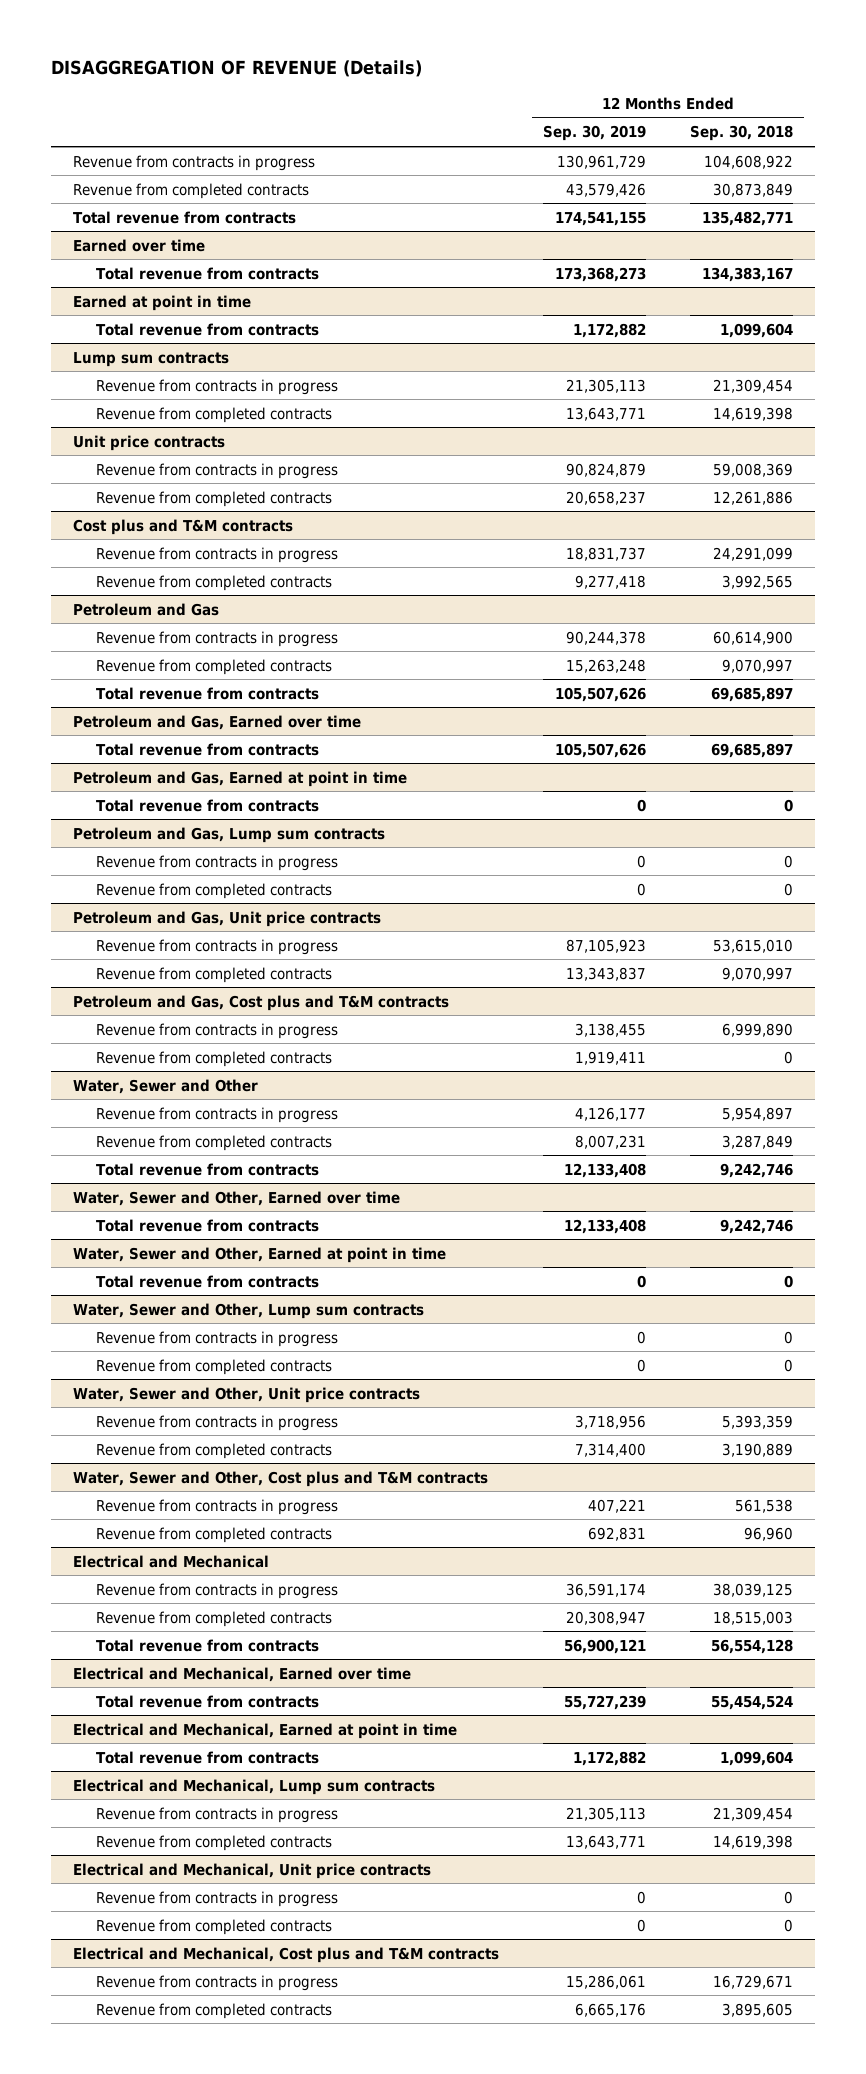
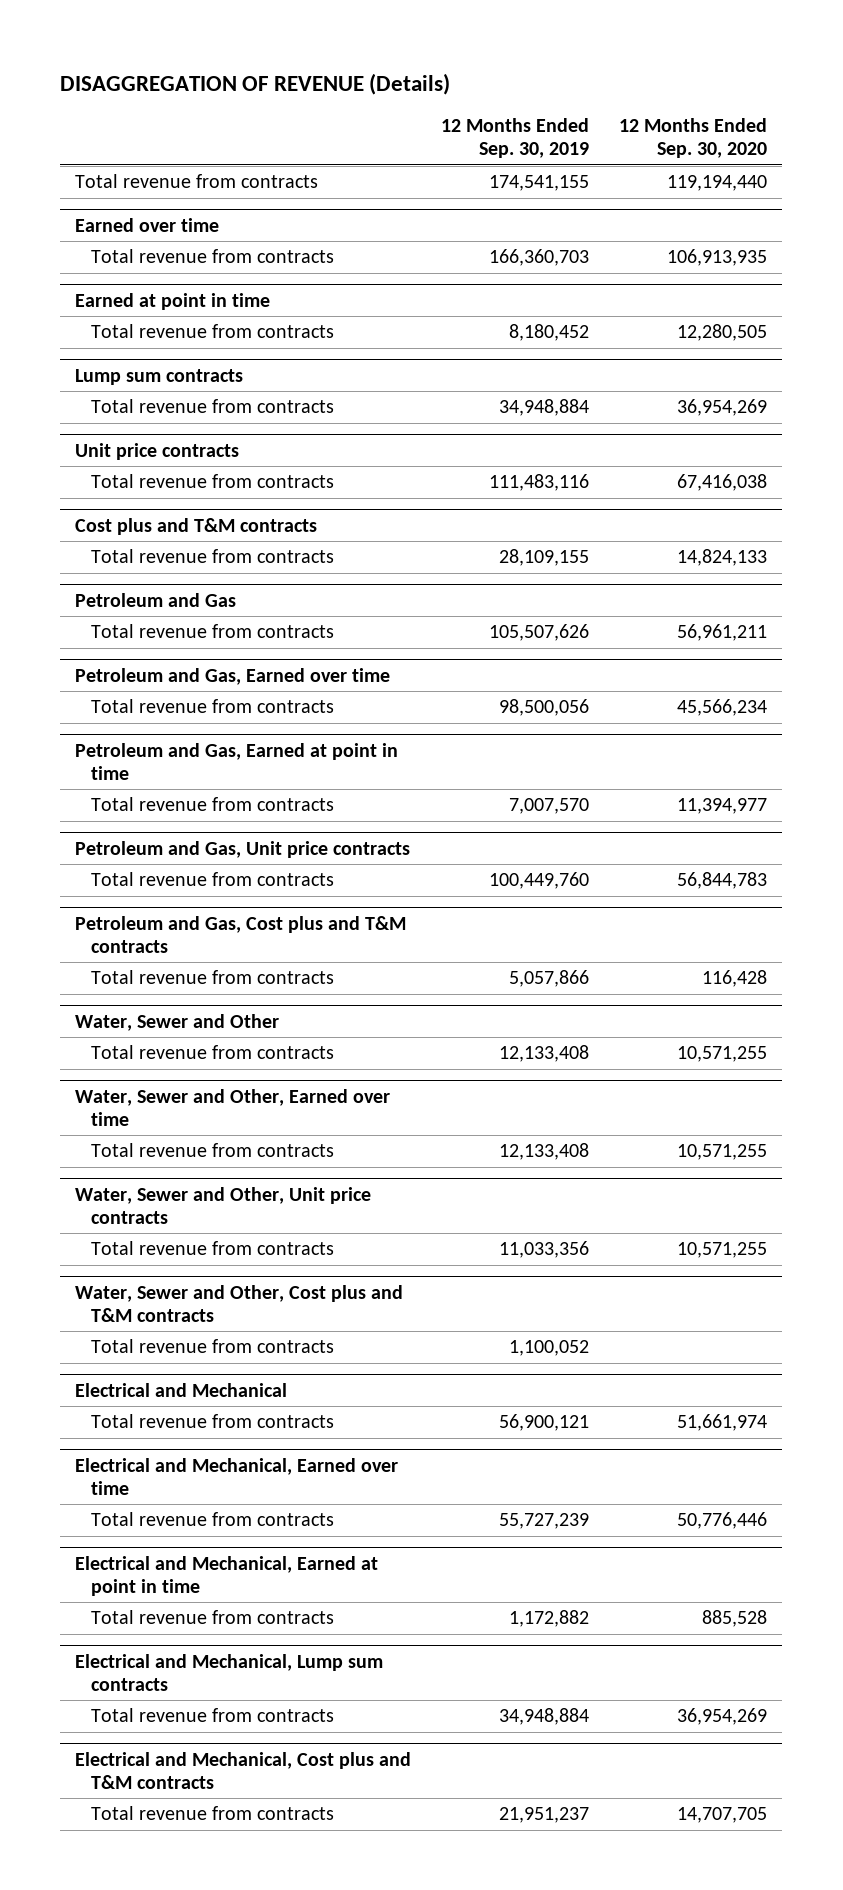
- | 12 Months Ended Sep. 30, 2019 | 12 Months Ended Sep. 30, 2018
+ | 12 Months Ended Sep. 30, 2019 | 12 Months Ended Sep. 30, 2020
- Revenue from contracts in progress | 130,961,729 | 104,608,922
- Revenue from completed contracts | 43,579,426 | 30,873,849
@ Earned over time
- Total revenue from contracts | 173,368,273 | 134,383,167
+ Total revenue from contracts | 166,360,703 | 106,913,935
@ Earned at point in time
- Total revenue from contracts | 1,172,882 | 1,099,604
+ Total revenue from contracts | 8,180,452 | 12,280,505
@ Lump sum contracts
- Revenue from contracts in progress | 21,305,113 | 21,309,454
- Revenue from completed contracts | 13,643,771 | 14,619,398
+ Total revenue from contracts | 34,948,884 | 36,954,269
@ Unit price contracts
- Revenue from contracts in progress | 90,824,879 | 59,008,369
- Revenue from completed contracts | 20,658,237 | 12,261,886
+ Total revenue from contracts | 111,483,116 | 67,416,038
@ Cost plus and T&M contracts
- Revenue from contracts in progress | 18,831,737 | 24,291,099
- Revenue from completed contracts | 9,277,418 | 3,992,565
+ Total revenue from contracts | 28,109,155 | 14,824,133
@ Petroleum and Gas
- Revenue from contracts in progress | 90,244,378 | 60,614,900
- Revenue from completed contracts | 15,263,248 | 9,070,997
@ Petroleum and Gas, Earned over time
- Total revenue from contracts | 105,507,626 | 69,685,897
+ Total revenue from contracts | 98,500,056 | 45,566,234
@ Petroleum and Gas, Earned at point in time
- Total revenue from contracts | 0 | 0
- Petroleum and Gas, Lump sum contracts
- Revenue from contracts in progress | 0 | 0
- Revenue from completed contracts | 0 | 0
@ Petroleum and Gas, Earned at point in time
+ Total revenue from contracts | 7,007,570 | 11,394,977
@ Petroleum and Gas, Unit price contracts
- Revenue from contracts in progress | 87,105,923 | 53,615,010
- Revenue from completed contracts | 13,343,837 | 9,070,997
+ Total revenue from contracts | 100,449,760 | 56,844,783
@ Petroleum and Gas, Cost plus and T&M contracts
- Revenue from contracts in progress | 3,138,455 | 6,999,890
- Revenue from completed contracts | 1,919,411 | 0
+ Total revenue from contracts | 5,057,866 | 116,428
@ Water, Sewer and Other
- Revenue from contracts in progress | 4,126,177 | 5,954,897
- Revenue from completed contracts | 8,007,231 | 3,287,849
- Water, Sewer and Other, Earned at point in time
- Total revenue from contracts | 0 | 0
- Water, Sewer and Other, Lump sum contracts
- Revenue from contracts in progress | 0 | 0
- Revenue from completed contracts | 0 | 0
@ Water, Sewer and Other, Unit price contracts
- Revenue from contracts in progress | 3,718,956 | 5,393,359
- Revenue from completed contracts | 7,314,400 | 3,190,889
+ Total revenue from contracts | 11,033,356 | 10,571,255
@ Water, Sewer and Other, Cost plus and T&M contracts
- Revenue from contracts in progress | 407,221 | 561,538
- Revenue from completed contracts | 692,831 | 96,960
+ Total revenue from contracts | 1,100,052 |
@ Electrical and Mechanical
- Revenue from contracts in progress | 36,591,174 | 38,039,125
- Revenue from completed contracts | 20,308,947 | 18,515,003
@ Electrical and Mechanical, Lump sum contracts
- Revenue from contracts in progress | 21,305,113 | 21,309,454
- Revenue from completed contracts | 13,643,771 | 14,619,398
- Electrical and Mechanical, Unit price contracts
- Revenue from contracts in progress | 0 | 0
- Revenue from completed contracts | 0 | 0
@ Electrical and Mechanical, Lump sum contracts
+ Total revenue from contracts | 34,948,884 | 36,954,269
@ Electrical and Mechanical, Cost plus and T&M contracts
- Revenue from contracts in progress | 15,286,061 | 16,729,671
- Revenue from completed contracts | 6,665,176 | 3,895,605
+ Total revenue from contracts | 21,951,237 | 14,707,705

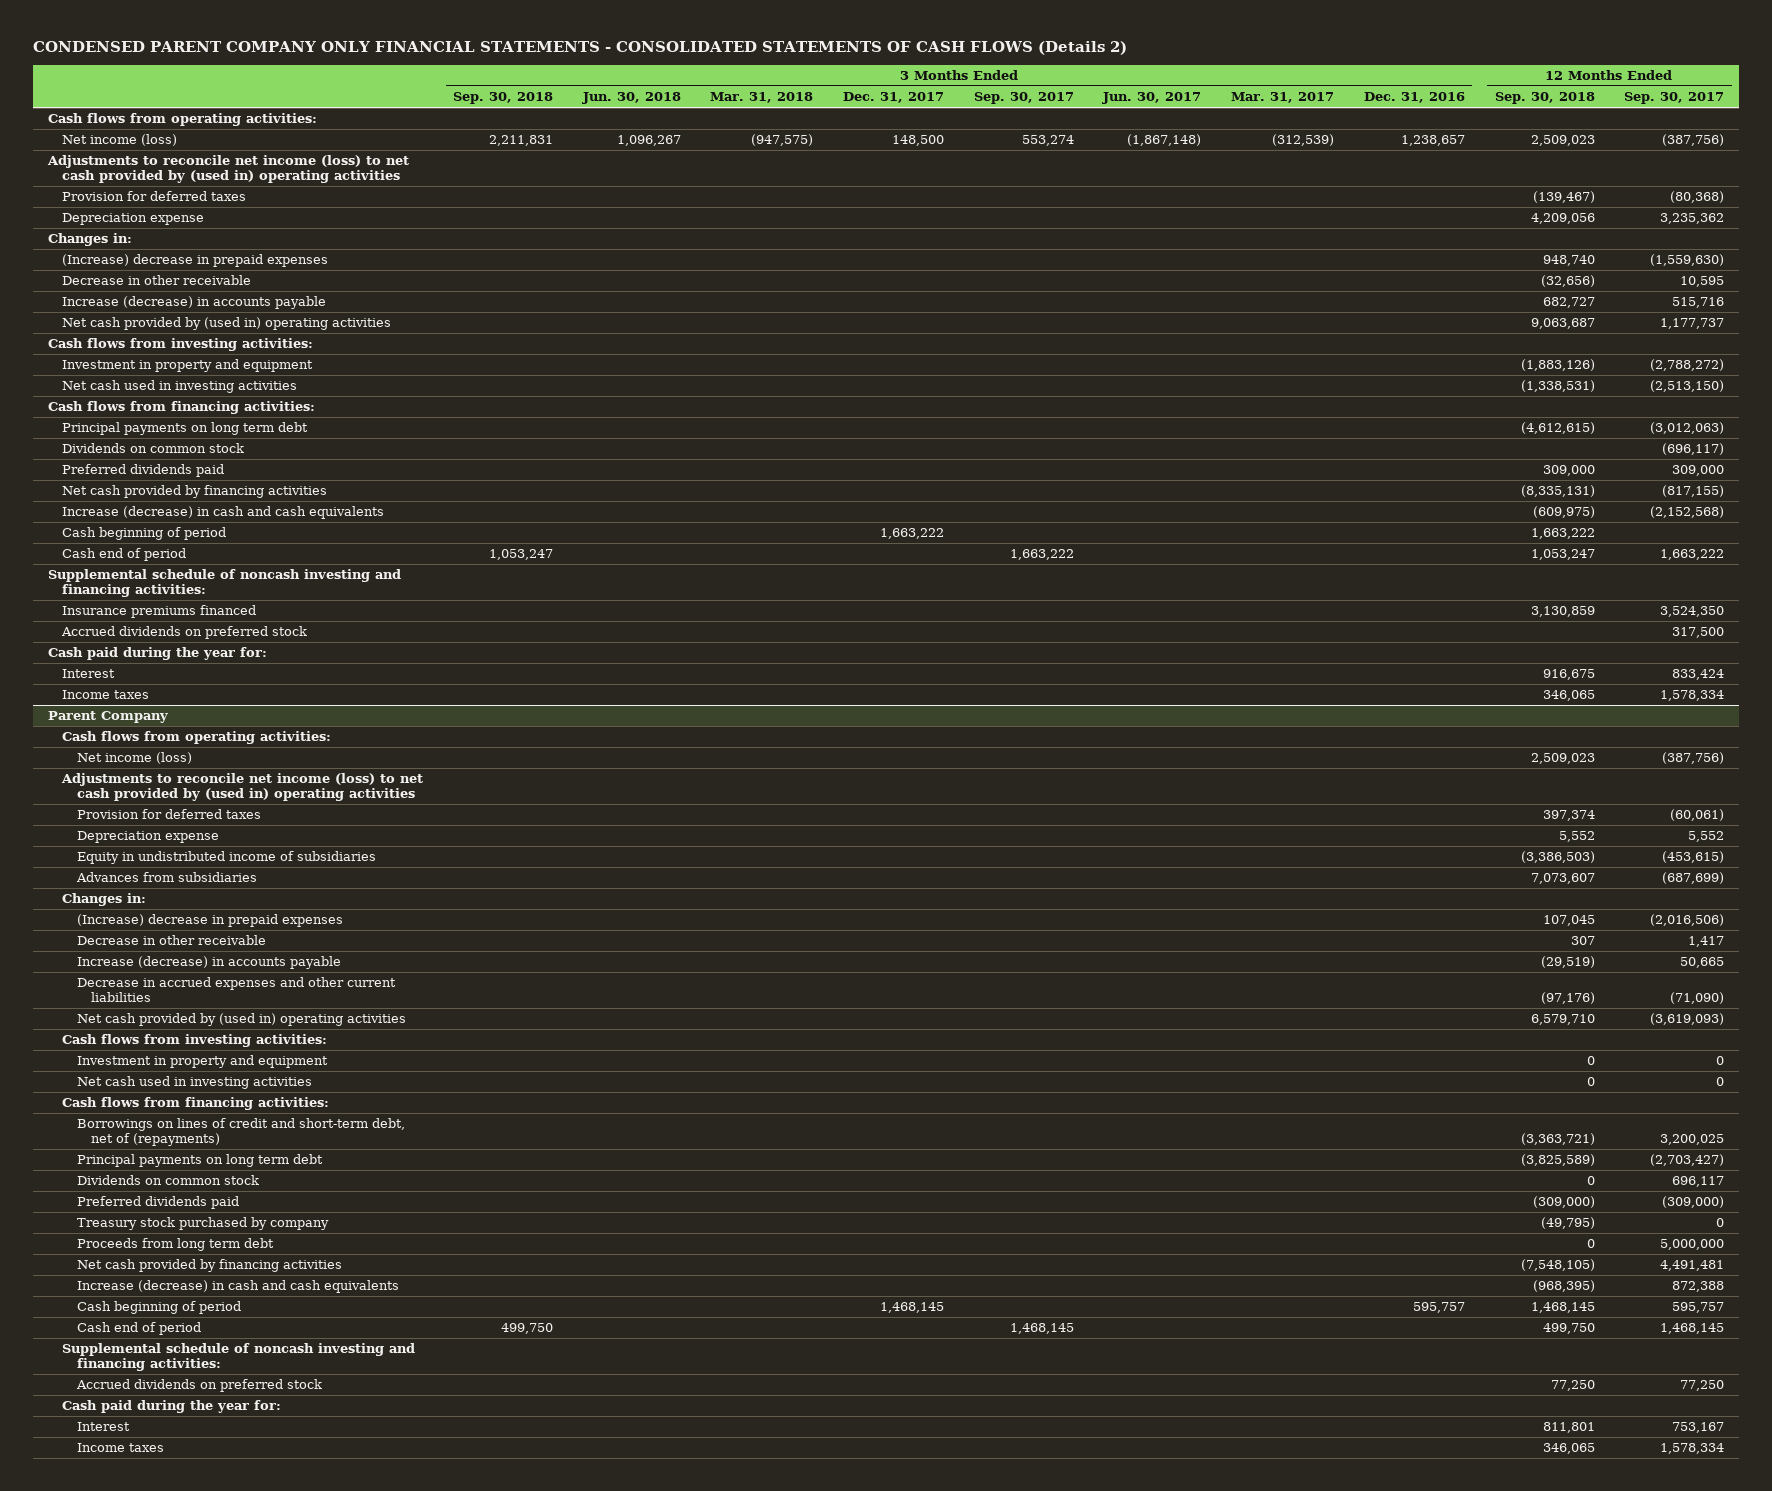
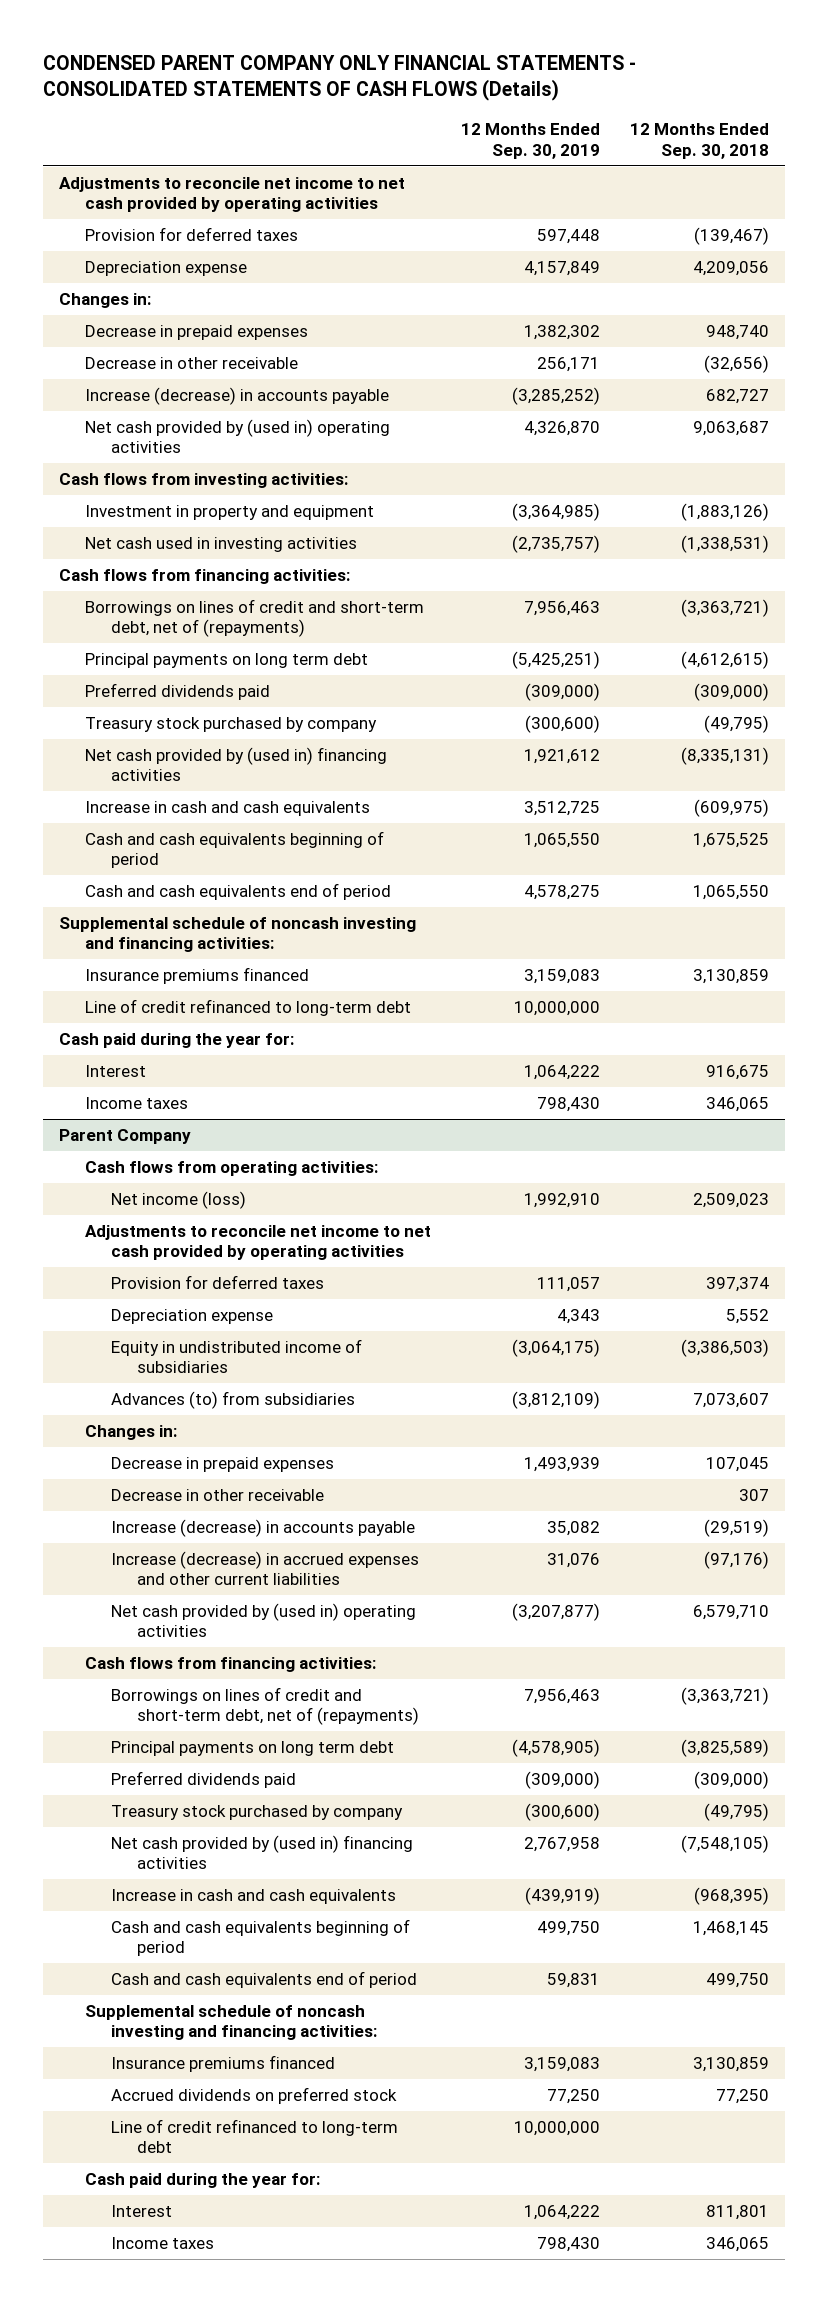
- CONDENSED PARENT COMPANY ONLY FINANCIAL STATEMENTS - CONSOLIDATED STATEMENTS OF CASH FLOWS (Details 2)
+ CONDENSED PARENT COMPANY ONLY FINANCIAL STATEMENTS - CONSOLIDATED STATEMENTS OF CASH FLOWS (Details)
- | 3 Months Ended Sep. 30, 2018 | 3 Months Ended Jun. 30, 2018 | 3 Months Ended Mar. 31, 2018 | 3 Months Ended Dec. 31, 2017 | 3 Months Ended Sep. 30, 2017 | 3 Months Ended Jun. 30, 2017 | 3 Months Ended Mar. 31, 2017 | 3 Months Ended Dec. 31, 2016 | 12 Months Ended Sep. 30, 2018 | 12 Months Ended Sep. 30, 2017
+ | 12 Months Ended Sep. 30, 2019 | 12 Months Ended Sep. 30, 2018
- Cash flows from operating activities:
- Net income (loss) | 2,211,831 | 1,096,267 | (947,575) | 148,500 | 553,274 | (1,867,148) | (312,539) | 1,238,657 | 2,509,023 | (387,756)
- Adjustments to reconcile net income (loss) to net cash provided by (used in) operating activities
+ Adjustments to reconcile net income to net cash provided by operating activities
- (Increase) decrease in prepaid expenses | | | | | | | | | 948,740 | (1,559,630)
+ Decrease in prepaid expenses | 1,382,302 | 948,740
+ Borrowings on lines of credit and short-term debt, net of (repayments) | 7,956,463 | (3,363,721)
- Dividends on common stock | | | | | | | | | | (696,117)
- Preferred dividends paid | | | | | | | | | 309,000 | 309,000
- Net cash provided by financing activities | | | | | | | | | (8,335,131) | (817,155)
- Increase (decrease) in cash and cash equivalents | | | | | | | | | (609,975) | (2,152,568)
- Cash beginning of period | | | | 1,663,222 | | | | | 1,663,222 |
- Cash end of period | 1,053,247 | | | | 1,663,222 | | | | 1,053,247 | 1,663,222
+ Preferred dividends paid | (309,000) | (309,000)
+ Treasury stock purchased by company | (300,600) | (49,795)
+ Net cash provided by (used in) financing activities | 1,921,612 | (8,335,131)
+ Increase in cash and cash equivalents | 3,512,725 | (609,975)
+ Cash and cash equivalents beginning of period | 1,065,550 | 1,675,525
+ Cash and cash equivalents end of period | 4,578,275 | 1,065,550
- Accrued dividends on preferred stock | | | | | | | | | | 317,500
+ Line of credit refinanced to long-term debt | 10,000,000 |
@ Parent Company
- Adjustments to reconcile net income (loss) to net cash provided by (used in) operating activities
+ Adjustments to reconcile net income to net cash provided by operating activities
- Advances from subsidiaries | | | | | | | | | 7,073,607 | (687,699)
+ Advances (to) from subsidiaries | (3,812,109) | 7,073,607
- (Increase) decrease in prepaid expenses | | | | | | | | | 107,045 | (2,016,506)
+ Decrease in prepaid expenses | 1,493,939 | 107,045
- Decrease in accrued expenses and other current liabilities | | | | | | | | | (97,176) | (71,090)
+ Increase (decrease) in accrued expenses and other current liabilities | 31,076 | (97,176)
- Cash flows from investing activities:
- Investment in property and equipment | | | | | | | | | 0 | 0
- Net cash used in investing activities | | | | | | | | | 0 | 0
- Dividends on common stock | | | | | | | | | 0 | 696,117
- Proceeds from long term debt | | | | | | | | | 0 | 5,000,000
- Net cash provided by financing activities | | | | | | | | | (7,548,105) | 4,491,481
- Increase (decrease) in cash and cash equivalents | | | | | | | | | (968,395) | 872,388
- Cash beginning of period | | | | 1,468,145 | | | | 595,757 | 1,468,145 | 595,757
- Cash end of period | 499,750 | | | | 1,468,145 | | | | 499,750 | 1,468,145
+ Net cash provided by (used in) financing activities | 2,767,958 | (7,548,105)
+ Increase in cash and cash equivalents | (439,919) | (968,395)
+ Cash and cash equivalents beginning of period | 499,750 | 1,468,145
+ Cash and cash equivalents end of period | 59,831 | 499,750
+ Insurance premiums financed | 3,159,083 | 3,130,859
+ Line of credit refinanced to long-term debt | 10,000,000 |

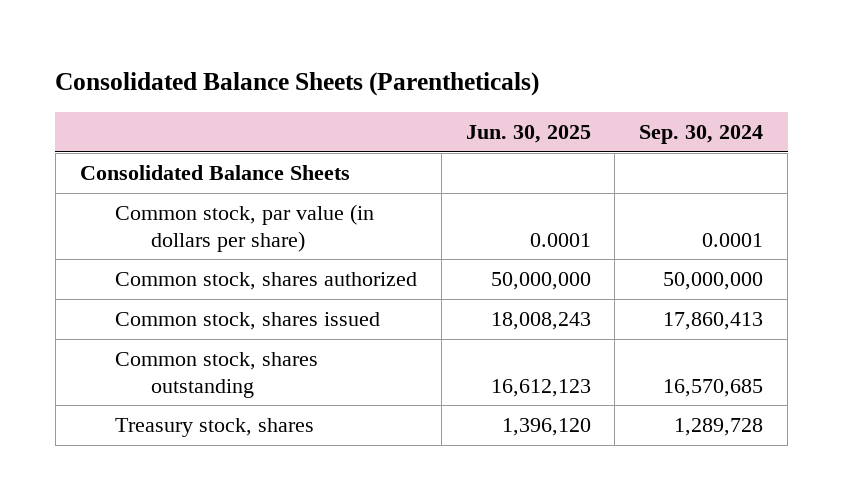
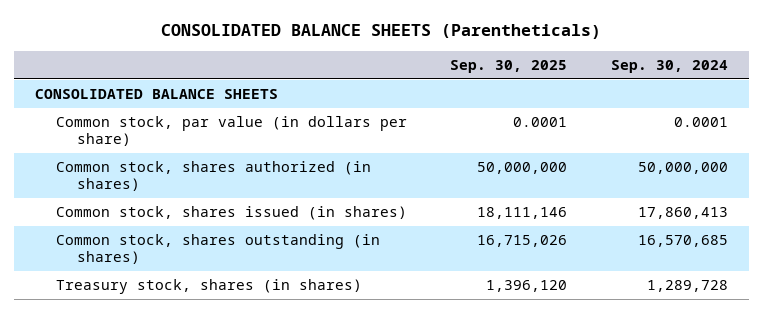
- Consolidated Balance Sheets (Parentheticals)
+ CONSOLIDATED BALANCE SHEETS (Parentheticals)
- | Jun. 30, 2025 | Sep. 30, 2024
+ | Sep. 30, 2025 | Sep. 30, 2024
- Consolidated Balance Sheets
+ CONSOLIDATED BALANCE SHEETS
- Common stock, shares authorized | 50,000,000 | 50,000,000
- Common stock, shares issued | 18,008,243 | 17,860,413
- Common stock, shares outstanding | 16,612,123 | 16,570,685
- Treasury stock, shares | 1,396,120 | 1,289,728
+ Common stock, shares authorized (in shares) | 50,000,000 | 50,000,000
+ Common stock, shares issued (in shares) | 18,111,146 | 17,860,413
+ Common stock, shares outstanding (in shares) | 16,715,026 | 16,570,685
+ Treasury stock, shares (in shares) | 1,396,120 | 1,289,728

